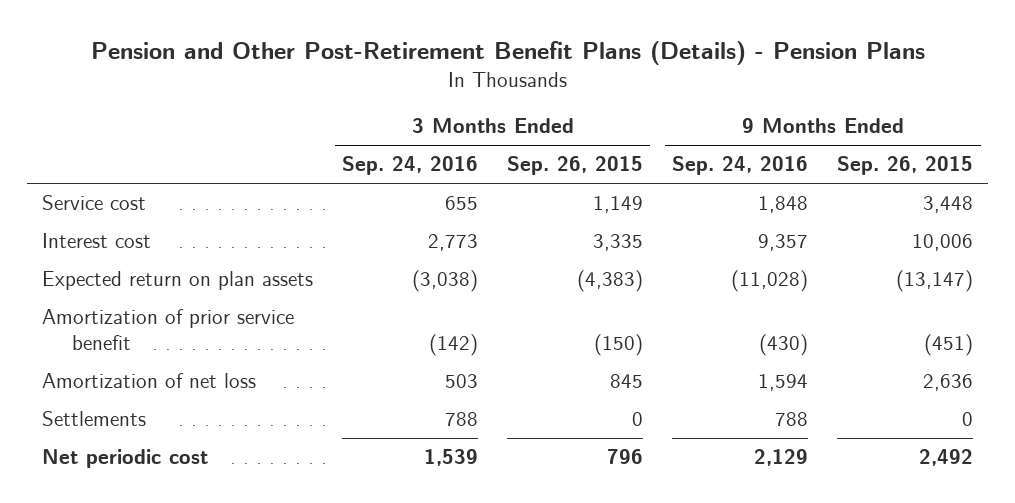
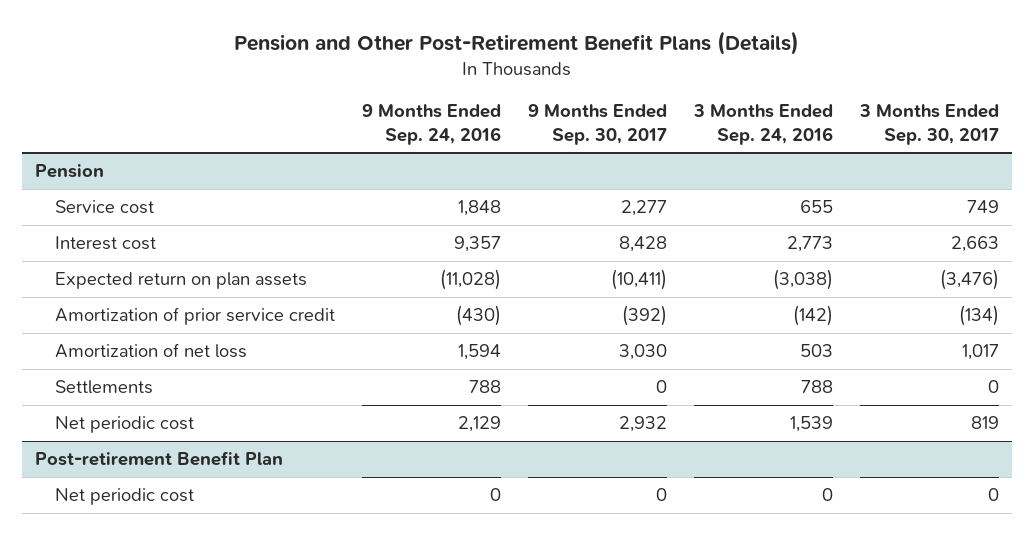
- Pension and Other Post-Retirement Benefit Plans (Details) - Pension Plans
+ Pension and Other Post-Retirement Benefit Plans (Details)
- | 3 Months Ended Sep. 24, 2016 | 3 Months Ended Sep. 26, 2015 | 9 Months Ended Sep. 24, 2016 | 9 Months Ended Sep. 26, 2015
+ | 9 Months Ended Sep. 24, 2016 | 9 Months Ended Sep. 30, 2017 | 3 Months Ended Sep. 24, 2016 | 3 Months Ended Sep. 30, 2017
+ Pension
- Amortization of prior service benefit | (142) | (150) | (430) | (451)
+ Amortization of prior service credit | (430) | (392) | (142) | (134)
+ Post-retirement Benefit Plan
+ Net periodic cost | 0 | 0 | 0 | 0

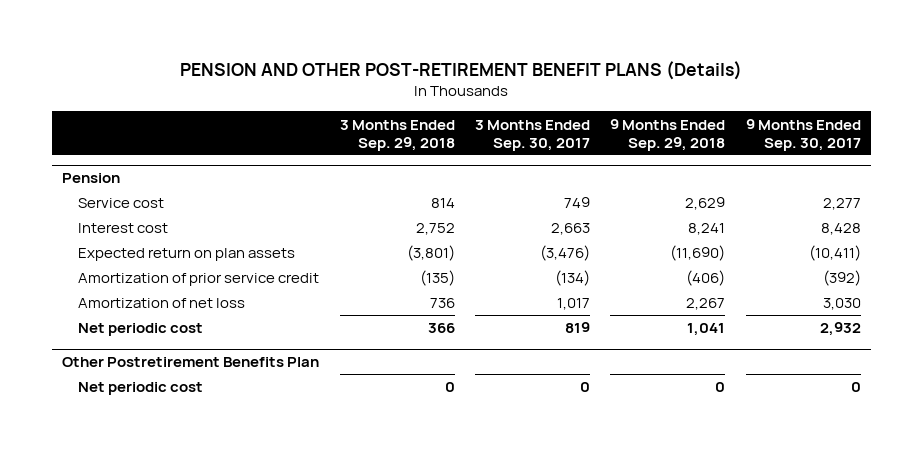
- Pension and Other Post-Retirement Benefit Plans (Details)
+ PENSION AND OTHER POST-RETIREMENT BENEFIT PLANS (Details)
- | 9 Months Ended Sep. 24, 2016 | 9 Months Ended Sep. 30, 2017 | 3 Months Ended Sep. 24, 2016 | 3 Months Ended Sep. 30, 2017
+ | 3 Months Ended Sep. 29, 2018 | 3 Months Ended Sep. 30, 2017 | 9 Months Ended Sep. 29, 2018 | 9 Months Ended Sep. 30, 2017
@ Pension
- Settlements | 788 | 0 | 788 | 0
- Post-retirement Benefit Plan
+ Other Postretirement Benefits Plan

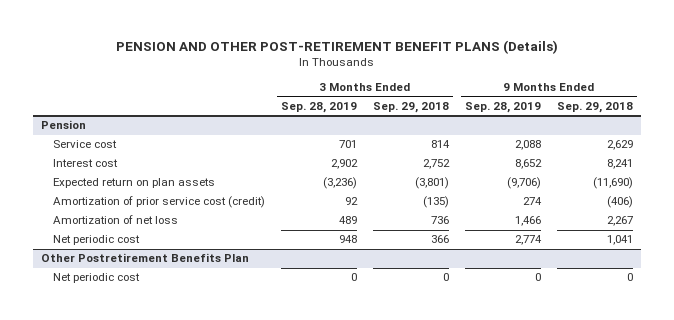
- | 3 Months Ended Sep. 29, 2018 | 3 Months Ended Sep. 30, 2017 | 9 Months Ended Sep. 29, 2018 | 9 Months Ended Sep. 30, 2017
+ | 3 Months Ended Sep. 28, 2019 | 3 Months Ended Sep. 29, 2018 | 9 Months Ended Sep. 28, 2019 | 9 Months Ended Sep. 29, 2018
@ Pension
- Amortization of prior service credit | (135) | (134) | (406) | (392)
+ Amortization of prior service cost (credit) | 92 | (135) | 274 | (406)

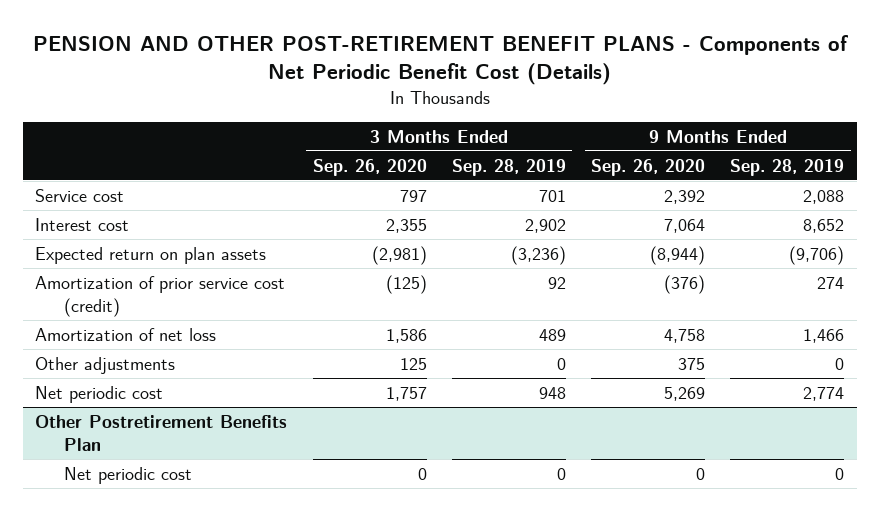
- PENSION AND OTHER POST-RETIREMENT BENEFIT PLANS (Details)
+ PENSION AND OTHER POST-RETIREMENT BENEFIT PLANS - Components of Net Periodic Benefit Cost (Details)
- | 3 Months Ended Sep. 28, 2019 | 3 Months Ended Sep. 29, 2018 | 9 Months Ended Sep. 28, 2019 | 9 Months Ended Sep. 29, 2018
+ | 3 Months Ended Sep. 26, 2020 | 3 Months Ended Sep. 28, 2019 | 9 Months Ended Sep. 26, 2020 | 9 Months Ended Sep. 28, 2019
- Pension
+ Other adjustments | 125 | 0 | 375 | 0

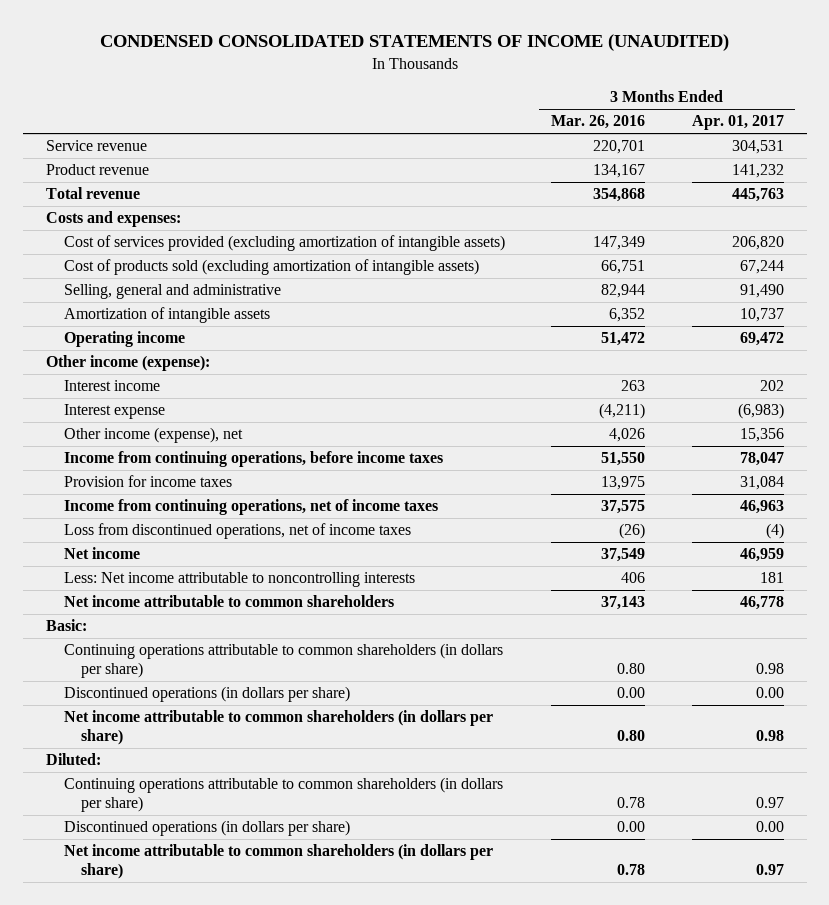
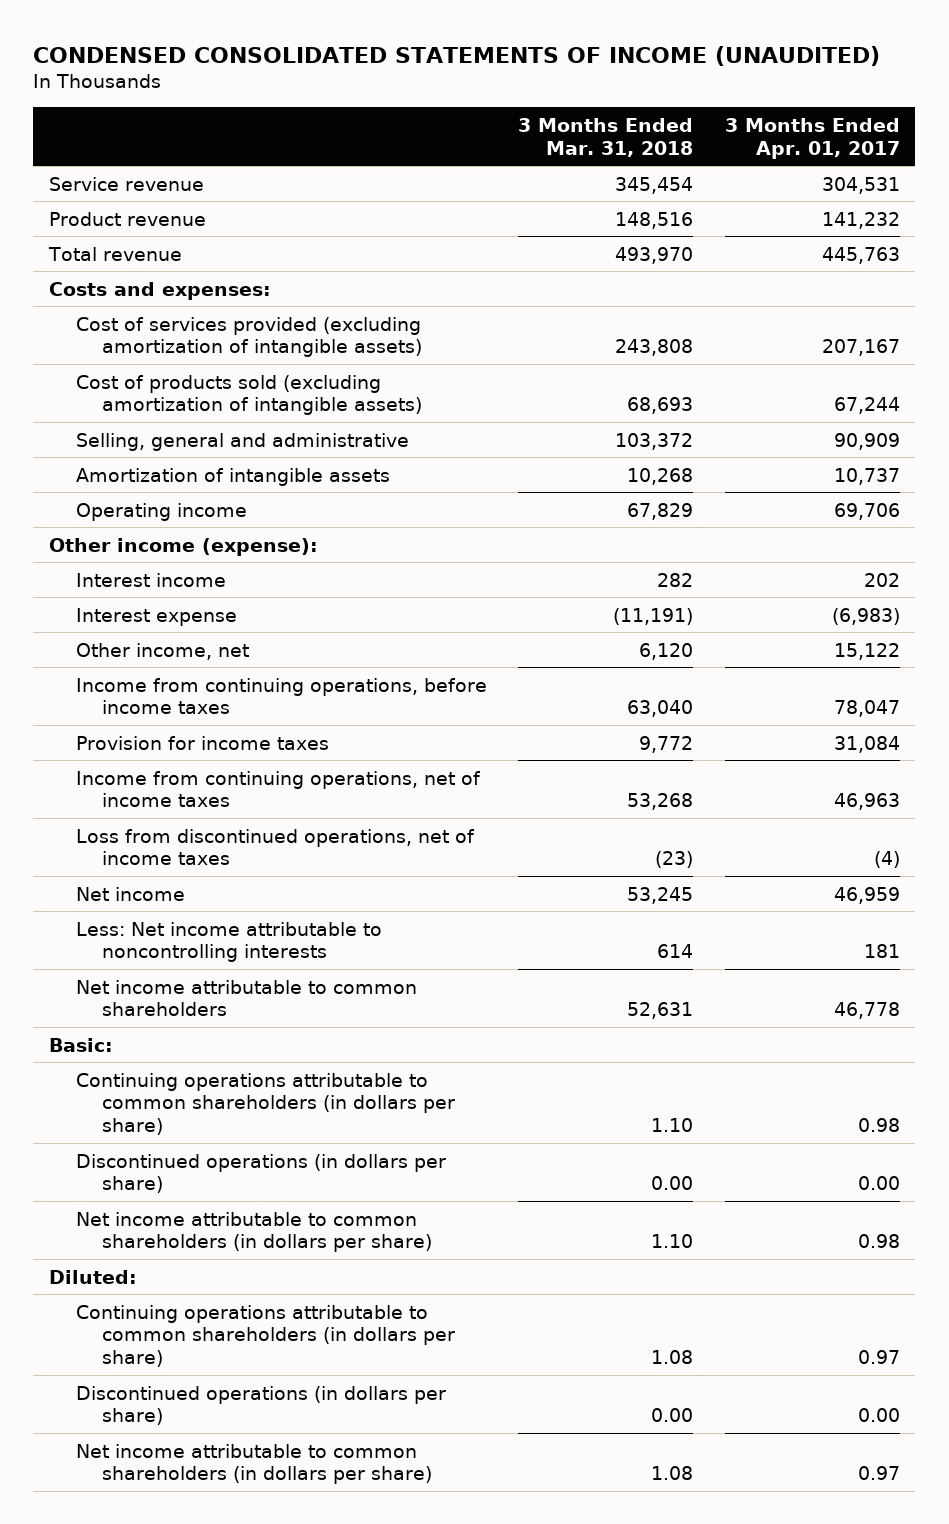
- | 3 Months Ended Mar. 26, 2016 | 3 Months Ended Apr. 01, 2017
+ | 3 Months Ended Mar. 31, 2018 | 3 Months Ended Apr. 01, 2017
- Cost of services provided (excluding amortization of intangible assets) | 147,349 | 206,820
+ Cost of services provided (excluding amortization of intangible assets) | 243,808 | 207,167
- Selling, general and administrative | 82,944 | 91,490
+ Selling, general and administrative | 103,372 | 90,909
- Operating income | 51,472 | 69,472
+ Operating income | 67,829 | 69,706
- Other income (expense), net | 4,026 | 15,356
+ Other income, net | 6,120 | 15,122

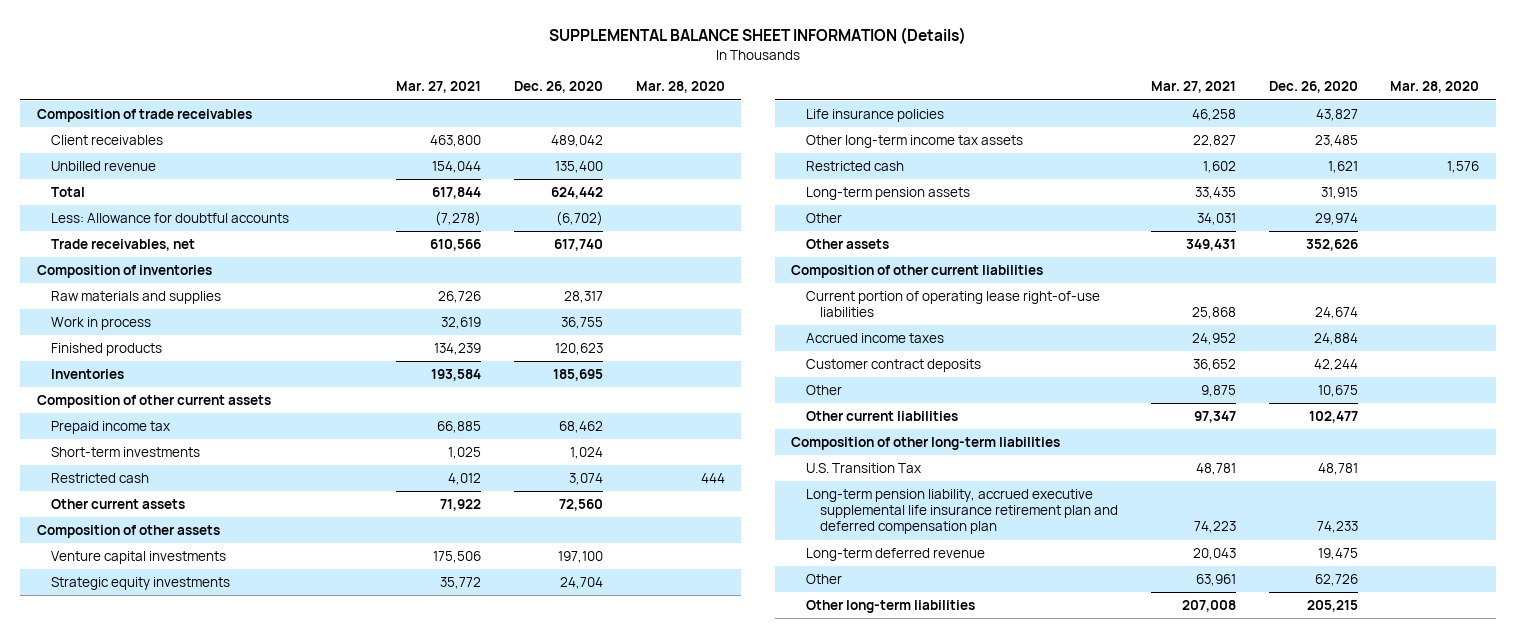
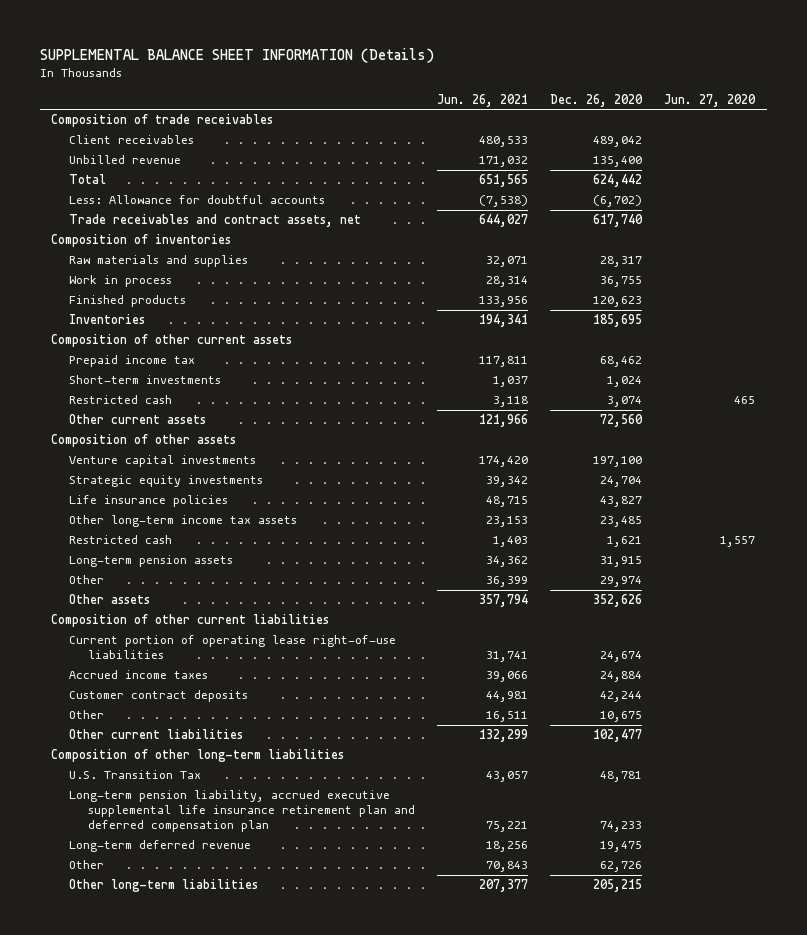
- | Mar. 27, 2021 | Dec. 26, 2020 | Mar. 28, 2020
+ | Jun. 26, 2021 | Dec. 26, 2020 | Jun. 27, 2020
- Trade receivables, net | 610,566 | 617,740 |
+ Trade receivables and contract assets, net | 644,027 | 617,740 |

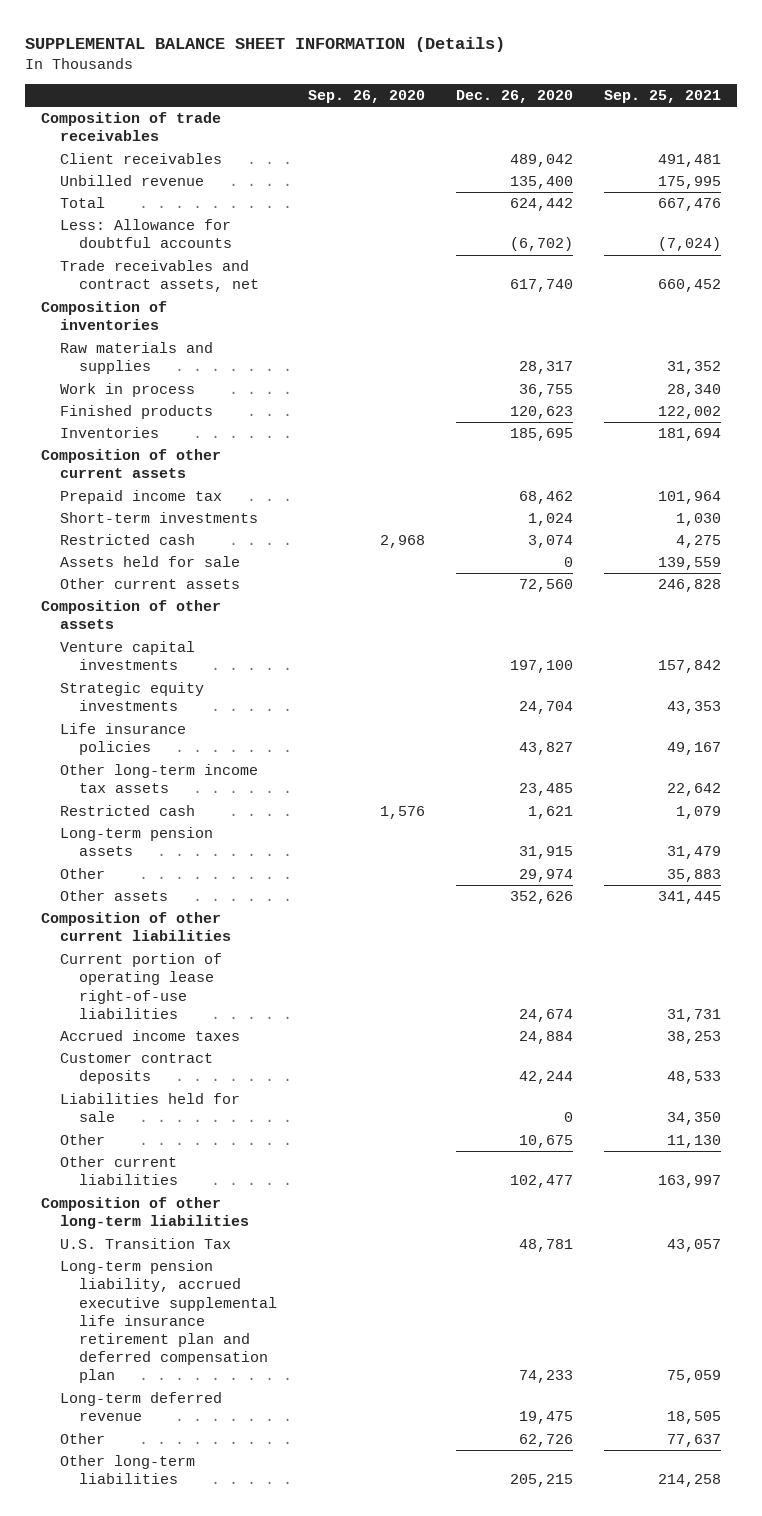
- | Jun. 26, 2021 | Dec. 26, 2020 | Jun. 27, 2020
+ | Sep. 26, 2020 | Dec. 26, 2020 | Sep. 25, 2021
+ Assets held for sale | | 0 | 139,559
+ Liabilities held for sale | | 0 | 34,350

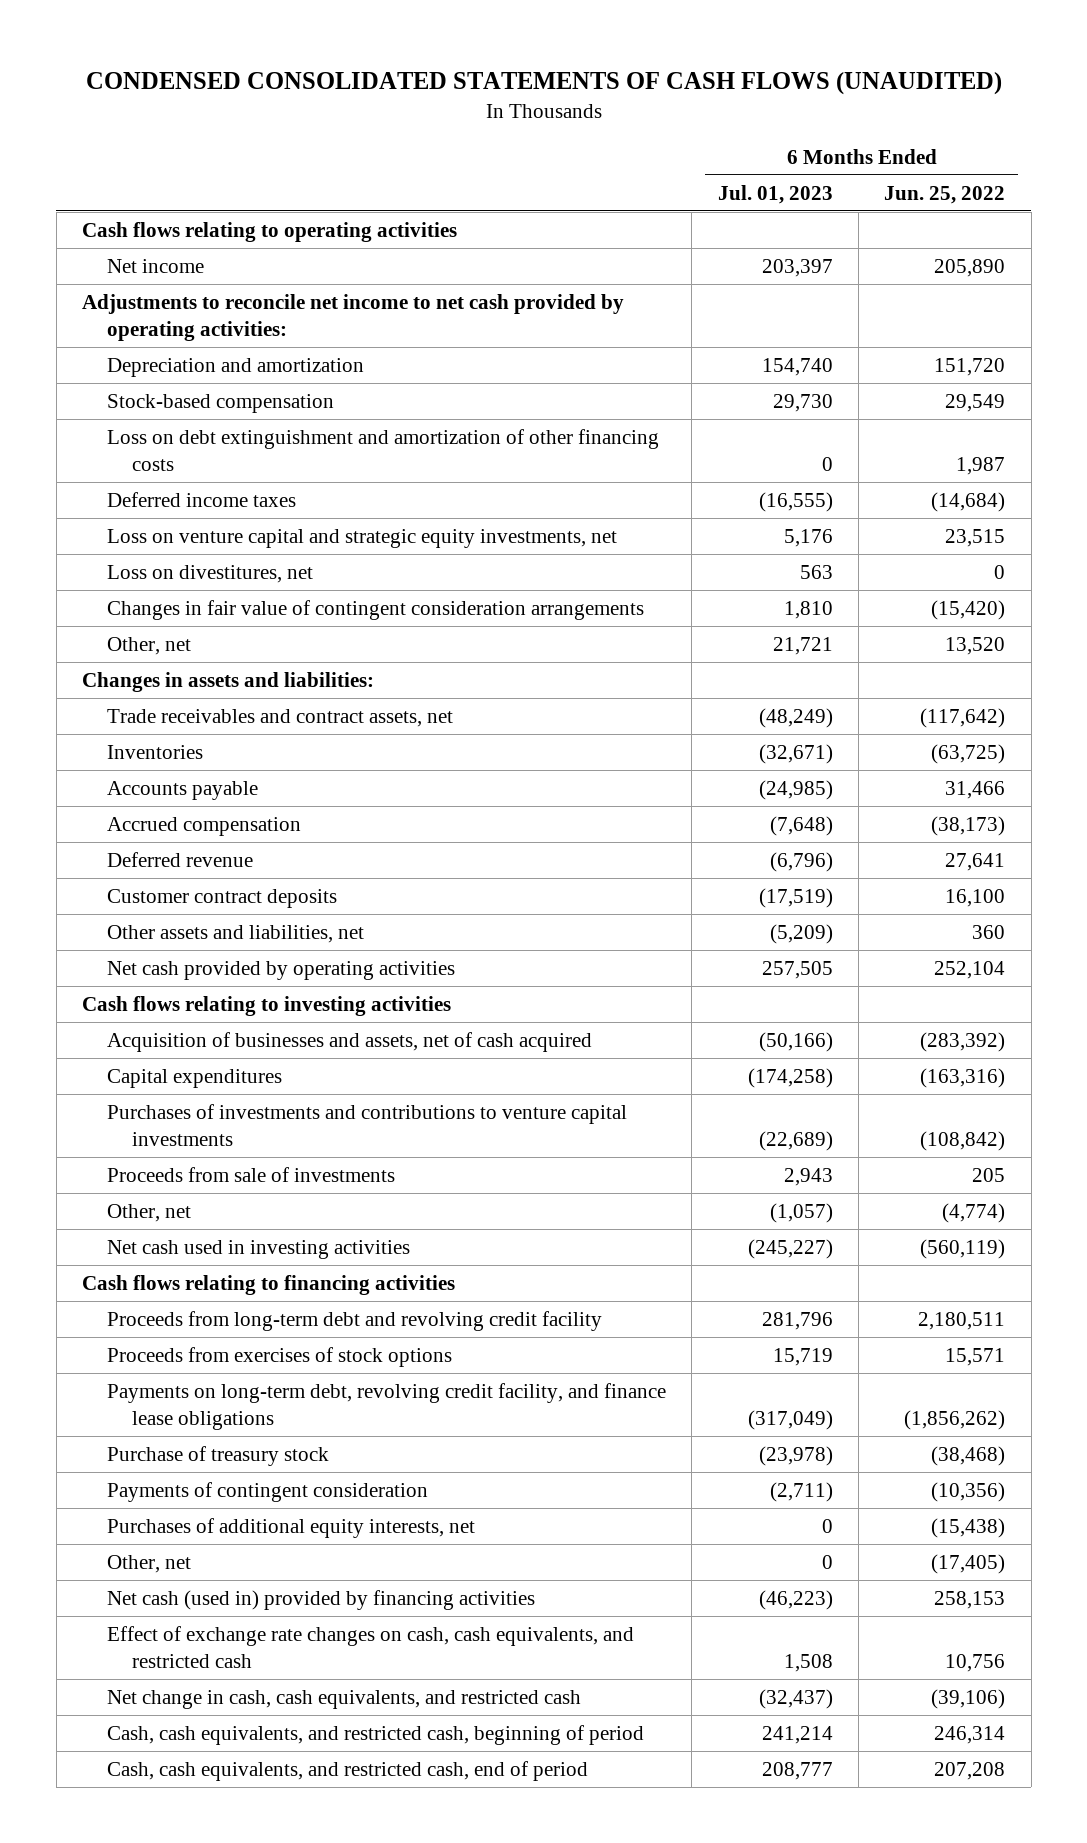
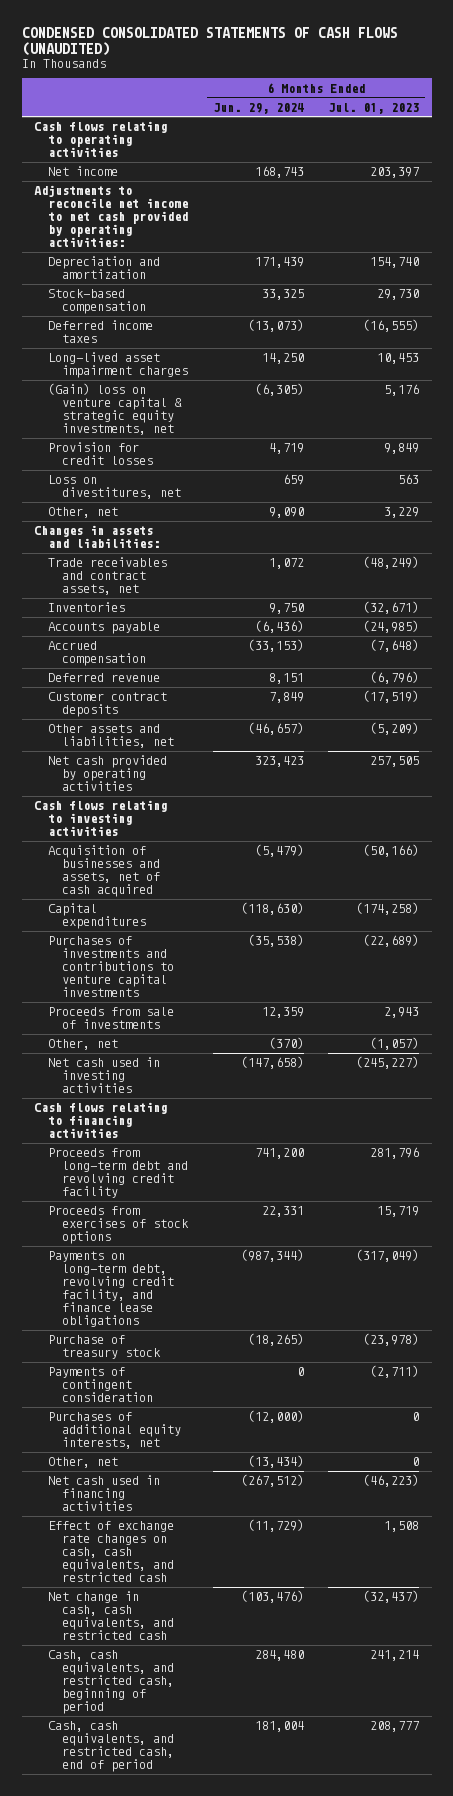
- | 6 Months Ended Jul. 01, 2023 | 6 Months Ended Jun. 25, 2022
+ | 6 Months Ended Jun. 29, 2024 | 6 Months Ended Jul. 01, 2023
- Loss on debt extinguishment and amortization of other financing costs | 0 | 1,987
- Loss on venture capital and strategic equity investments, net | 5,176 | 23,515
+ Long-lived asset impairment charges | 14,250 | 10,453
+ (Gain) loss on venture capital & strategic equity investments, net | (6,305) | 5,176
+ Provision for credit losses | 4,719 | 9,849
- Changes in fair value of contingent consideration arrangements | 1,810 | (15,420)
- Other, net | 21,721 | 13,520
+ Other, net | 9,090 | 3,229
- Net cash (used in) provided by financing activities | (46,223) | 258,153
+ Net cash used in financing activities | (267,512) | (46,223)

